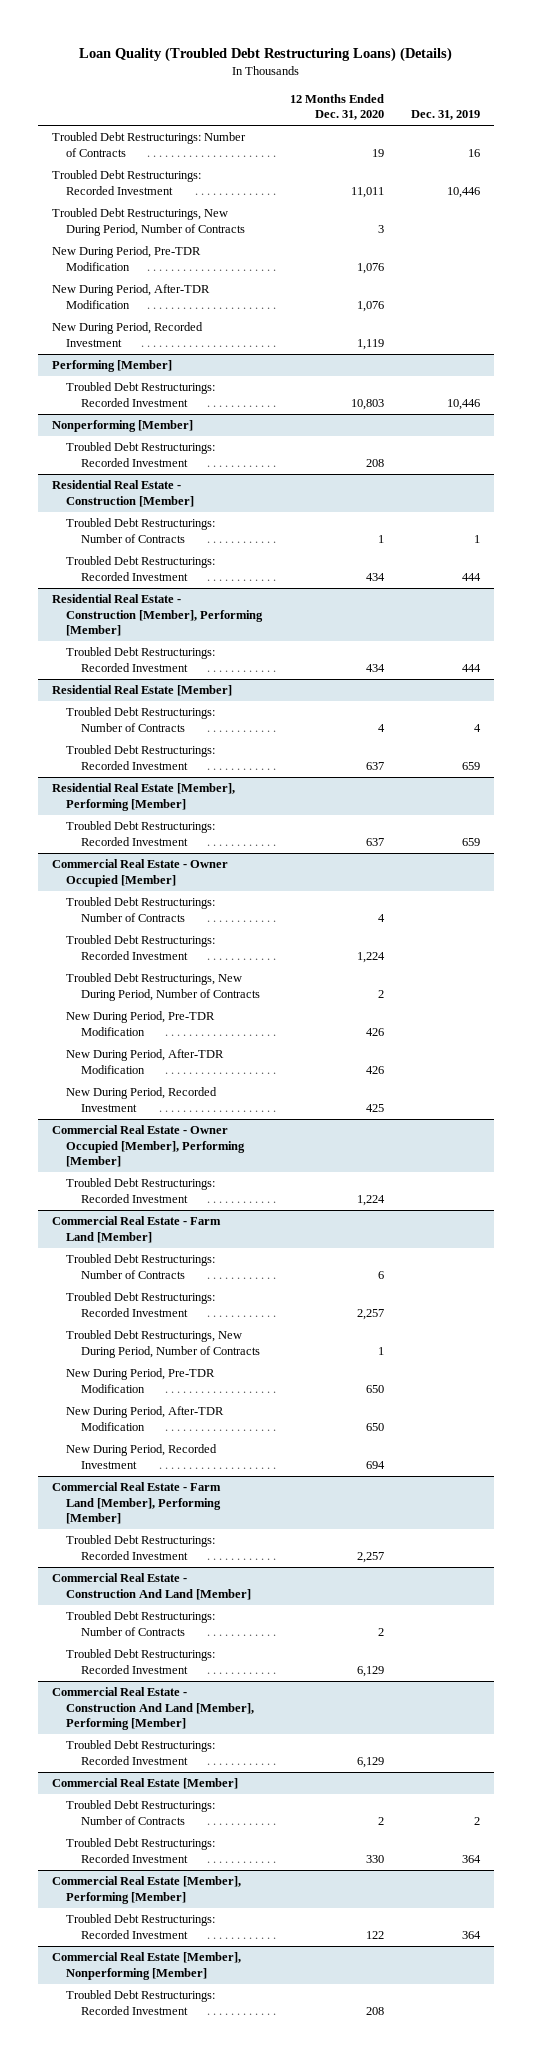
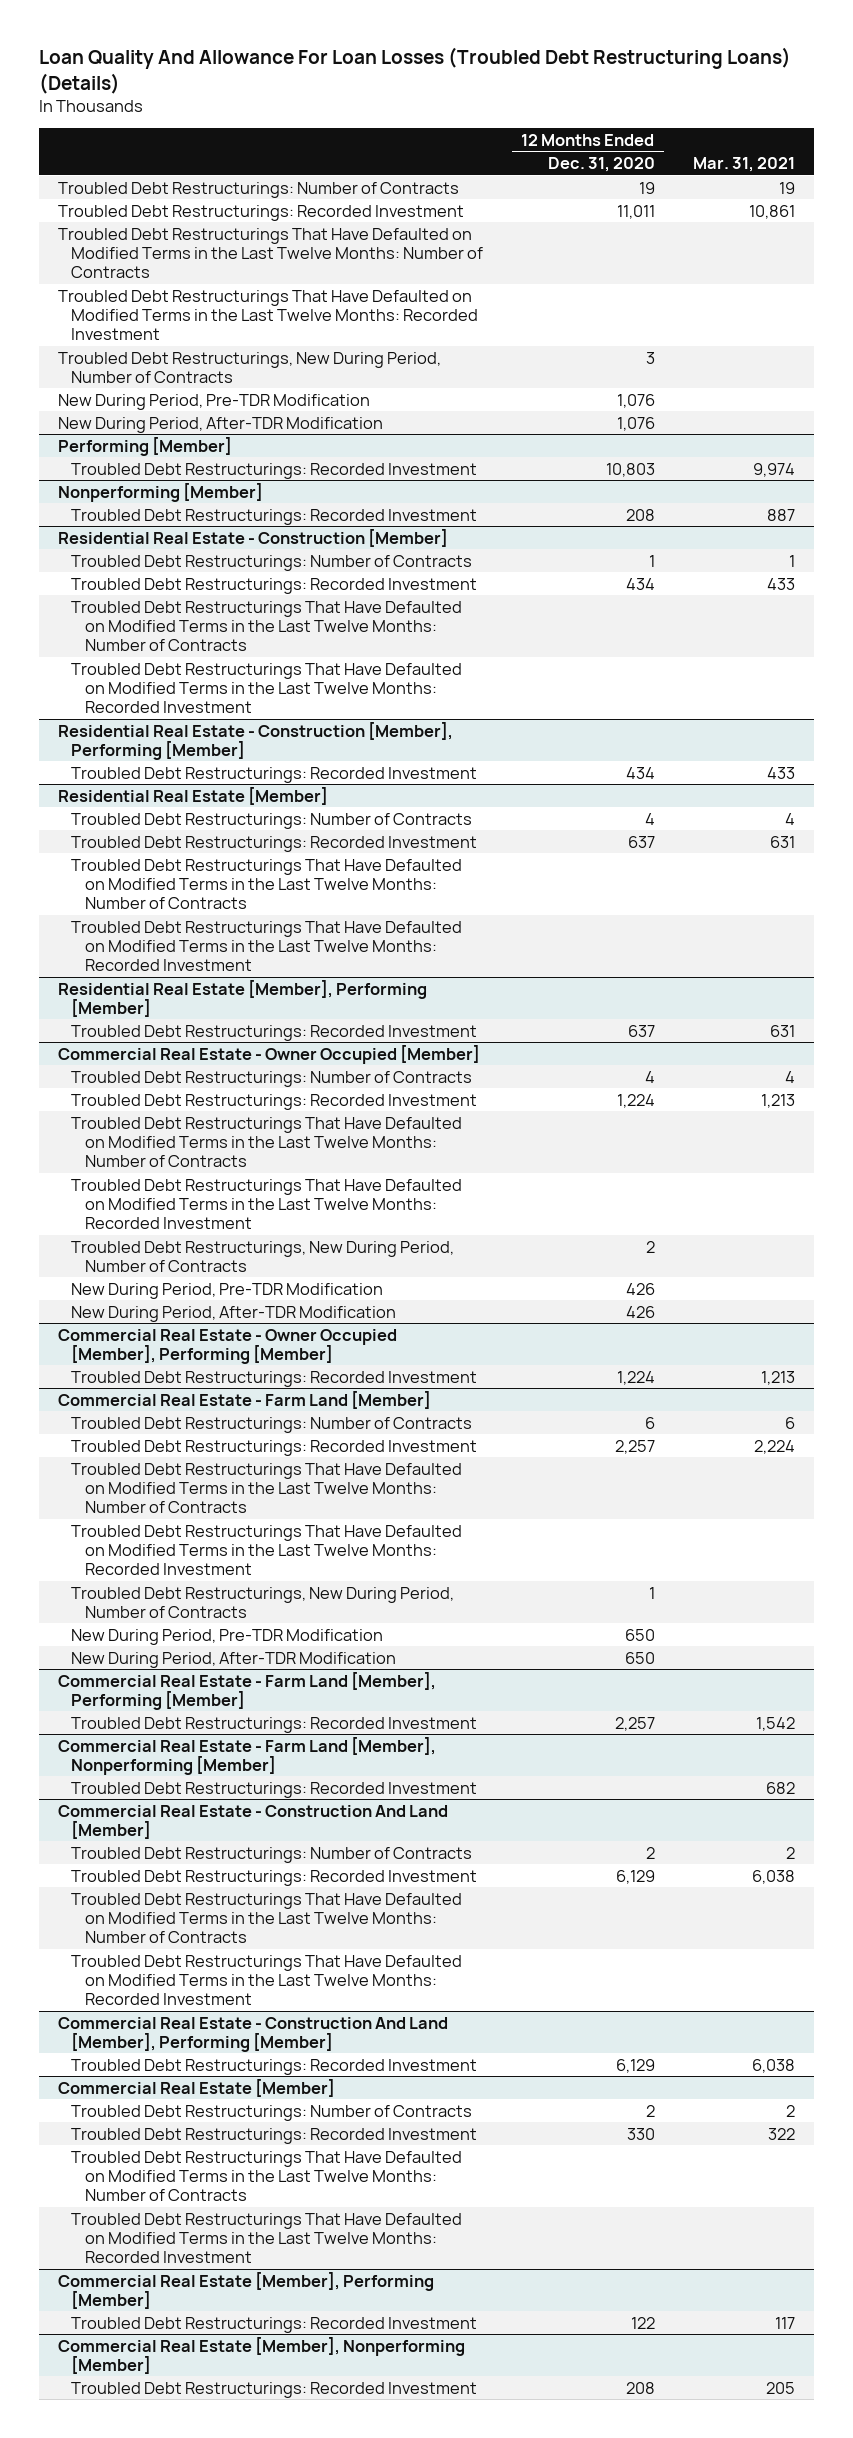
- Loan Quality (Troubled Debt Restructuring Loans) (Details)
+ Loan Quality And Allowance For Loan Losses (Troubled Debt Restructuring Loans) (Details)
- | 12 Months Ended Dec. 31, 2020 | Dec. 31, 2019
+ | 12 Months Ended Dec. 31, 2020 | Mar. 31, 2021
+ Troubled Debt Restructurings That Have Defaulted on Modified Terms in the Last Twelve Months: Number of Contracts
+ Troubled Debt Restructurings That Have Defaulted on Modified Terms in the Last Twelve Months: Recorded Investment
- New During Period, Recorded Investment | 1,119 |
@ Residential Real Estate - Construction [Member]
+ Troubled Debt Restructurings That Have Defaulted on Modified Terms in the Last Twelve Months: Number of Contracts
+ Troubled Debt Restructurings That Have Defaulted on Modified Terms in the Last Twelve Months: Recorded Investment
@ Residential Real Estate [Member]
+ Troubled Debt Restructurings That Have Defaulted on Modified Terms in the Last Twelve Months: Number of Contracts
+ Troubled Debt Restructurings That Have Defaulted on Modified Terms in the Last Twelve Months: Recorded Investment
@ Commercial Real Estate - Owner Occupied [Member]
+ Troubled Debt Restructurings That Have Defaulted on Modified Terms in the Last Twelve Months: Number of Contracts
+ Troubled Debt Restructurings That Have Defaulted on Modified Terms in the Last Twelve Months: Recorded Investment
- New During Period, Recorded Investment | 425 |
@ Commercial Real Estate - Farm Land [Member]
+ Troubled Debt Restructurings That Have Defaulted on Modified Terms in the Last Twelve Months: Number of Contracts
+ Troubled Debt Restructurings That Have Defaulted on Modified Terms in the Last Twelve Months: Recorded Investment
- New During Period, Recorded Investment | 694 |
+ Commercial Real Estate - Farm Land [Member], Nonperforming [Member]
+ Troubled Debt Restructurings: Recorded Investment | | 682
@ Commercial Real Estate - Construction And Land [Member]
+ Troubled Debt Restructurings That Have Defaulted on Modified Terms in the Last Twelve Months: Number of Contracts
+ Troubled Debt Restructurings That Have Defaulted on Modified Terms in the Last Twelve Months: Recorded Investment
@ Commercial Real Estate [Member]
+ Troubled Debt Restructurings That Have Defaulted on Modified Terms in the Last Twelve Months: Number of Contracts
+ Troubled Debt Restructurings That Have Defaulted on Modified Terms in the Last Twelve Months: Recorded Investment

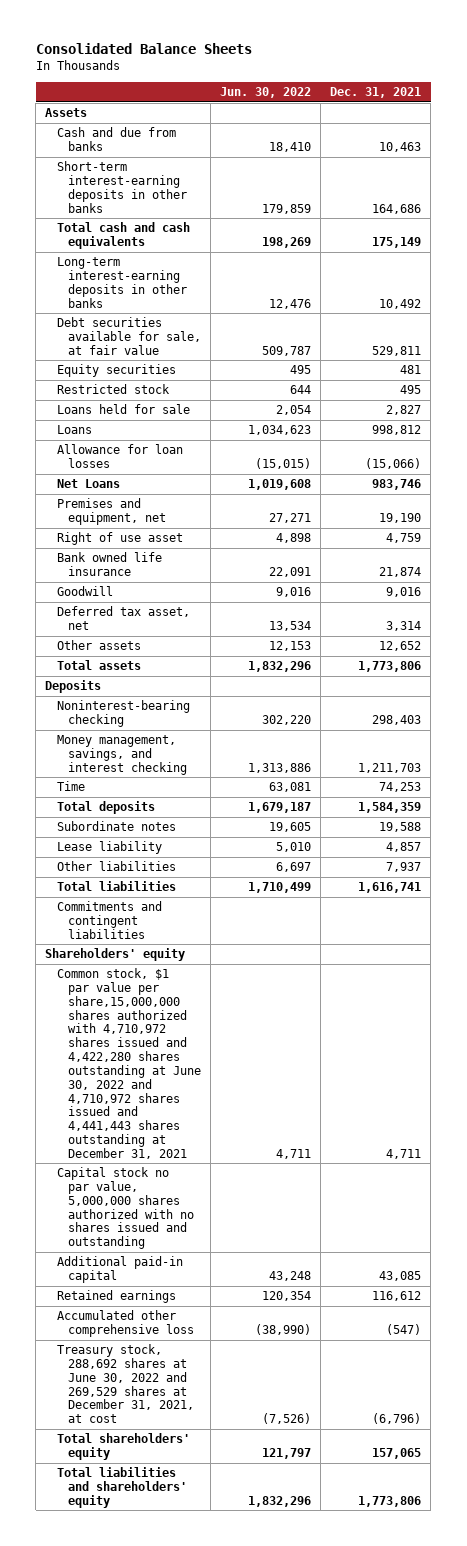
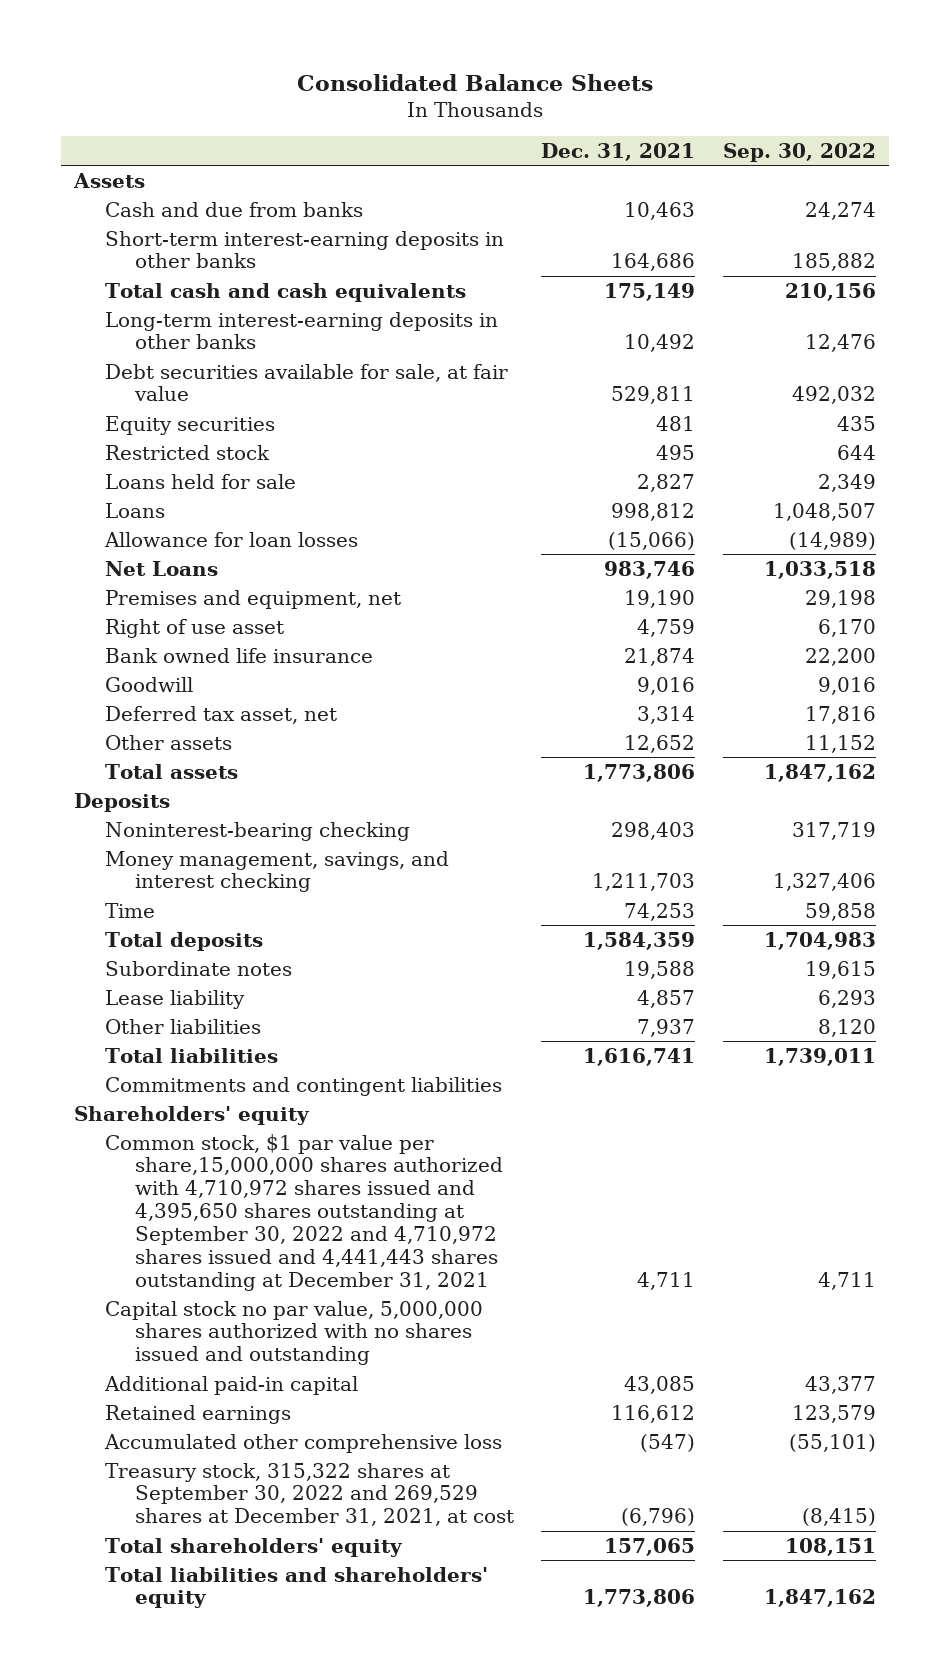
- | Jun. 30, 2022 | Dec. 31, 2021
+ | Dec. 31, 2021 | Sep. 30, 2022
- Common stock, $1 par value per share,15,000,000 shares authorized with 4,710,972 shares issued and 4,422,280 shares outstanding at June 30, 2022 and 4,710,972 shares issued and 4,441,443 shares outstanding at December 31, 2021 | 4,711 | 4,711
+ Common stock, $1 par value per share,15,000,000 shares authorized with 4,710,972 shares issued and 4,395,650 shares outstanding at September 30, 2022 and 4,710,972 shares issued and 4,441,443 shares outstanding at December 31, 2021 | 4,711 | 4,711
- Treasury stock, 288,692 shares at June 30, 2022 and 269,529 shares at December 31, 2021, at cost | (7,526) | (6,796)
+ Treasury stock, 315,322 shares at September 30, 2022 and 269,529 shares at December 31, 2021, at cost | (6,796) | (8,415)

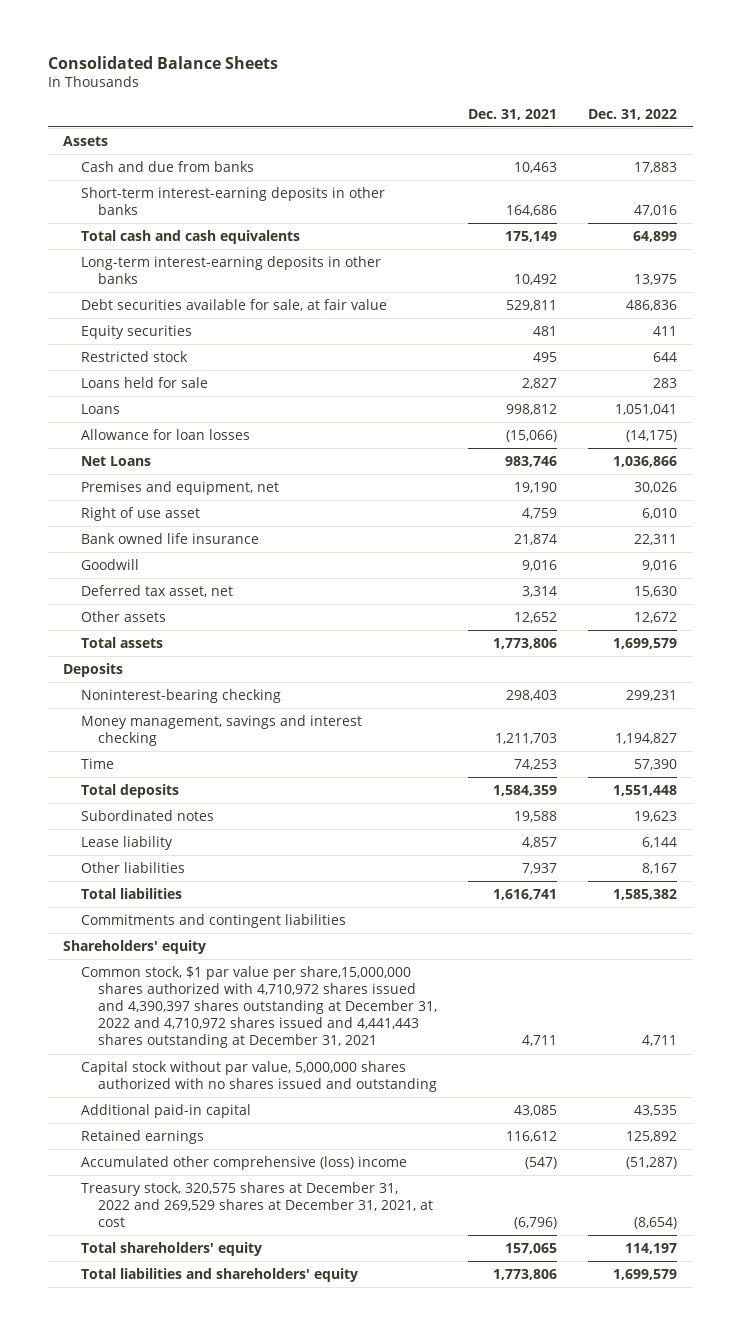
- | Dec. 31, 2021 | Sep. 30, 2022
+ | Dec. 31, 2021 | Dec. 31, 2022
- Money management, savings, and interest checking | 1,211,703 | 1,327,406
+ Money management, savings and interest checking | 1,211,703 | 1,194,827
- Subordinate notes | 19,588 | 19,615
+ Subordinated notes | 19,588 | 19,623
- Common stock, $1 par value per share,15,000,000 shares authorized with 4,710,972 shares issued and 4,395,650 shares outstanding at September 30, 2022 and 4,710,972 shares issued and 4,441,443 shares outstanding at December 31, 2021 | 4,711 | 4,711
- Capital stock no par value, 5,000,000 shares authorized with no shares issued and outstanding
+ Common stock, $1 par value per share,15,000,000 shares authorized with 4,710,972 shares issued and 4,390,397 shares outstanding at December 31, 2022 and 4,710,972 shares issued and 4,441,443 shares outstanding at December 31, 2021 | 4,711 | 4,711
+ Capital stock without par value, 5,000,000 shares authorized with no shares issued and outstanding
- Accumulated other comprehensive loss | (547) | (55,101)
- Treasury stock, 315,322 shares at September 30, 2022 and 269,529 shares at December 31, 2021, at cost | (6,796) | (8,415)
+ Accumulated other comprehensive (loss) income | (547) | (51,287)
+ Treasury stock, 320,575 shares at December 31, 2022 and 269,529 shares at December 31, 2021, at cost | (6,796) | (8,654)

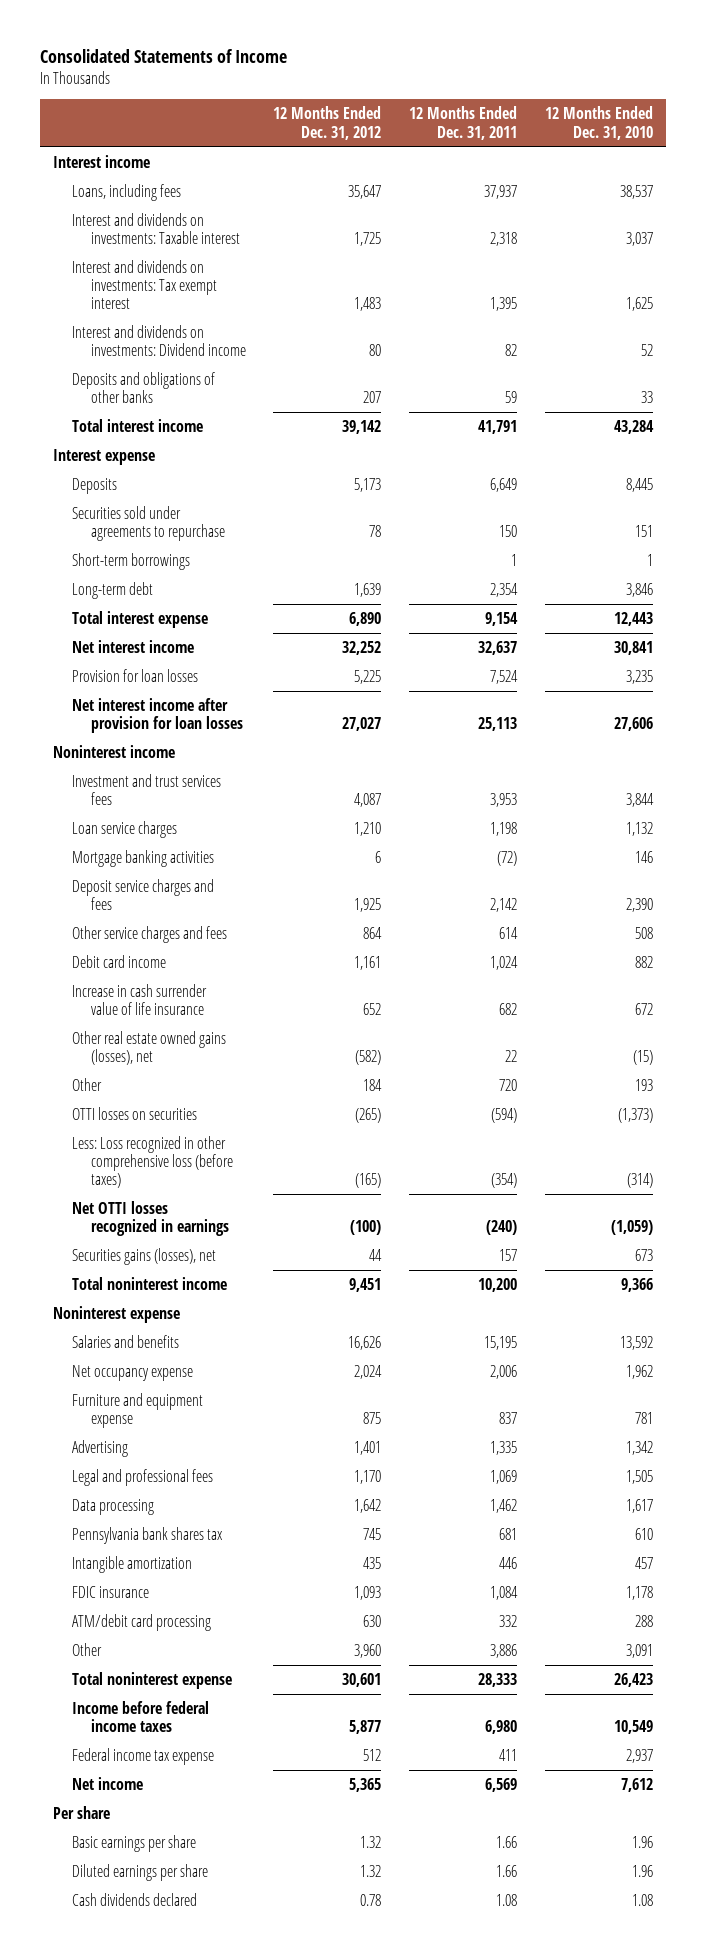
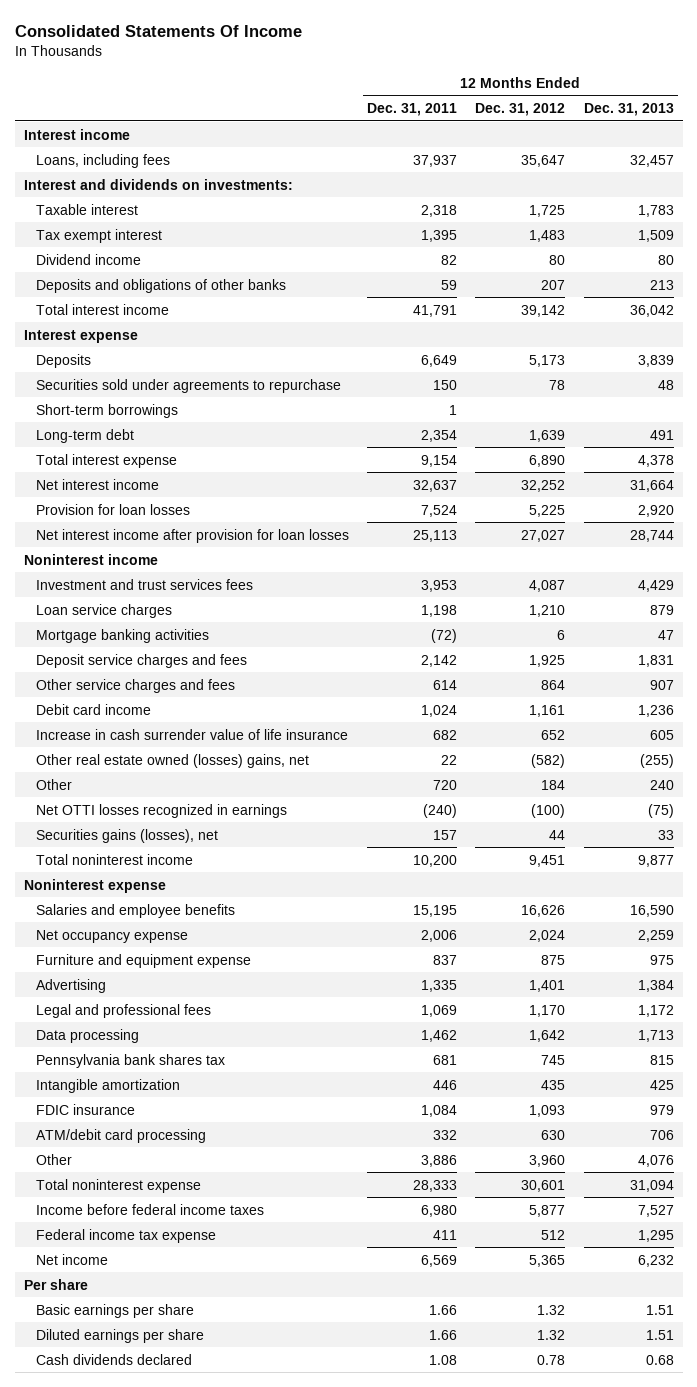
- Consolidated Statements of Income
+ Consolidated Statements Of Income
- | 12 Months Ended Dec. 31, 2012 | 12 Months Ended Dec. 31, 2011 | 12 Months Ended Dec. 31, 2010
+ | 12 Months Ended Dec. 31, 2011 | 12 Months Ended Dec. 31, 2012 | 12 Months Ended Dec. 31, 2013
- Interest and dividends on investments: Taxable interest | 1,725 | 2,318 | 3,037
- Interest and dividends on investments: Tax exempt interest | 1,483 | 1,395 | 1,625
- Interest and dividends on investments: Dividend income | 80 | 82 | 52
+ Interest and dividends on investments:
+ Taxable interest | 2,318 | 1,725 | 1,783
+ Tax exempt interest | 1,395 | 1,483 | 1,509
+ Dividend income | 82 | 80 | 80
- Other real estate owned gains (losses), net | (582) | 22 | (15)
+ Other real estate owned (losses) gains, net | 22 | (582) | (255)
- OTTI losses on securities | (265) | (594) | (1,373)
- Less: Loss recognized in other comprehensive loss (before taxes) | (165) | (354) | (314)
- Salaries and benefits | 16,626 | 15,195 | 13,592
+ Salaries and employee benefits | 15,195 | 16,626 | 16,590

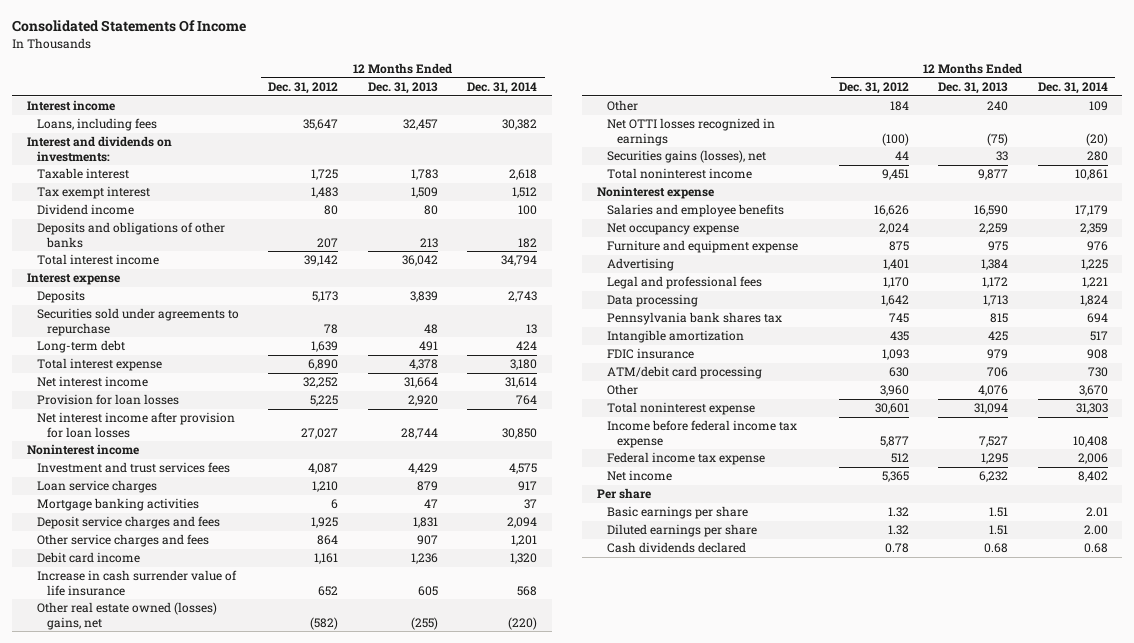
- | 12 Months Ended Dec. 31, 2011 | 12 Months Ended Dec. 31, 2012 | 12 Months Ended Dec. 31, 2013
+ | 12 Months Ended Dec. 31, 2012 | 12 Months Ended Dec. 31, 2013 | 12 Months Ended Dec. 31, 2014
- Short-term borrowings | 1 | |
- Income before federal income taxes | 6,980 | 5,877 | 7,527
+ Income before federal income tax expense | 5,877 | 7,527 | 10,408

